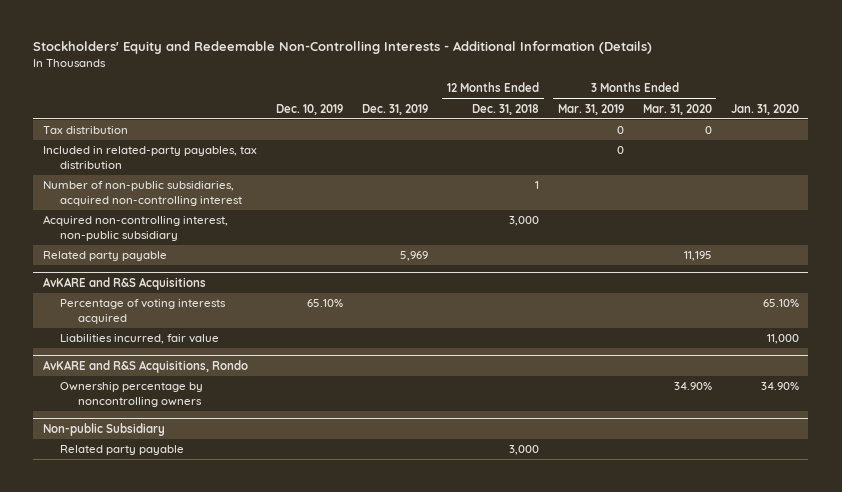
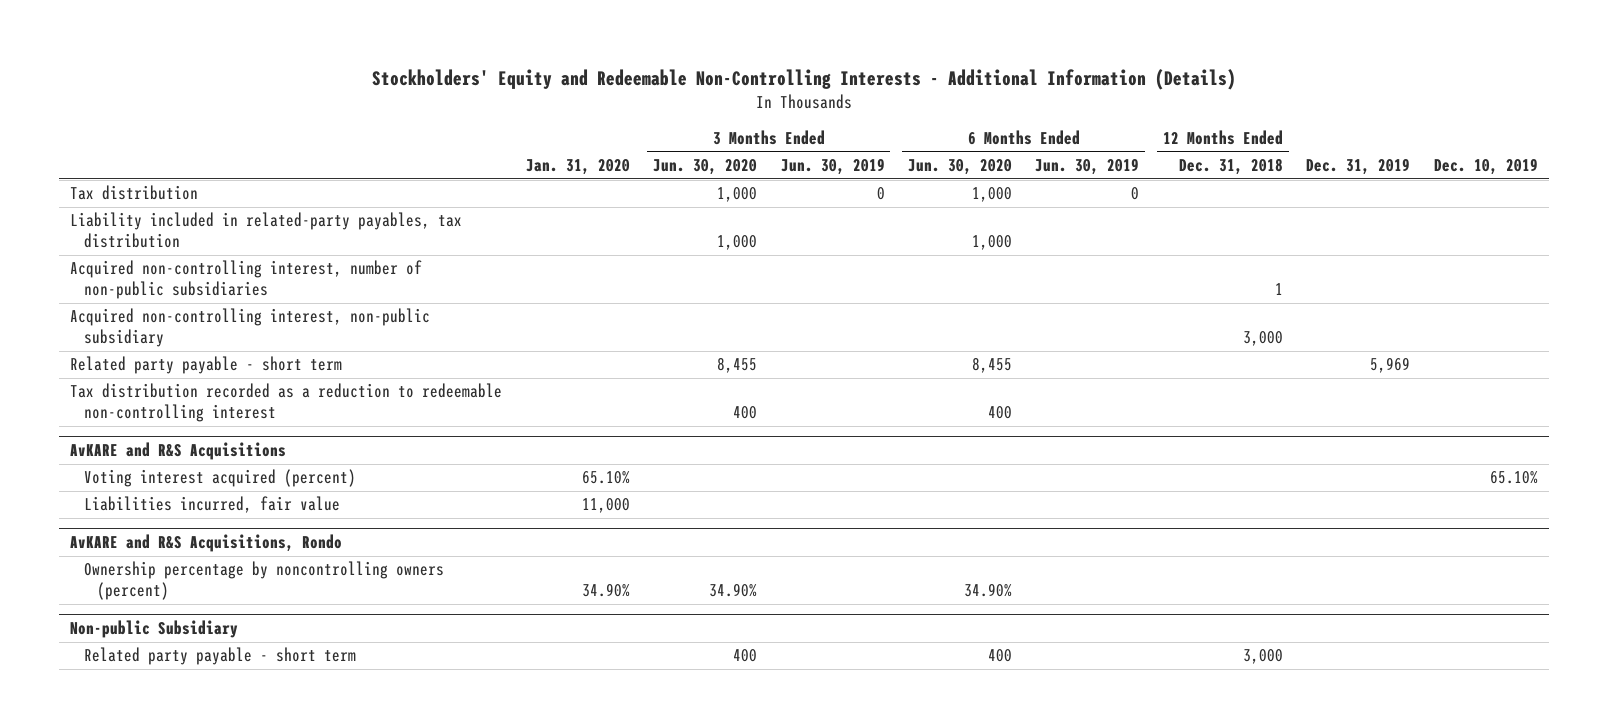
- | Dec. 10, 2019 | Dec. 31, 2019 | 12 Months Ended Dec. 31, 2018 | 3 Months Ended Mar. 31, 2019 | 3 Months Ended Mar. 31, 2020 | Jan. 31, 2020
+ | Jan. 31, 2020 | 3 Months Ended Jun. 30, 2020 | 3 Months Ended Jun. 30, 2019 | 6 Months Ended Jun. 30, 2020 | 6 Months Ended Jun. 30, 2019 | 12 Months Ended Dec. 31, 2018 | Dec. 31, 2019 | Dec. 10, 2019
- Included in related-party payables, tax distribution | | | | 0 | |
- Number of non-public subsidiaries, acquired non-controlling interest | | | 1 | | |
+ Liability included in related-party payables, tax distribution | | 1,000 | | 1,000 | | | |
+ Acquired non-controlling interest, number of non-public subsidiaries | | | | | | 1 | |
- Related party payable | | 5,969 | | | 11,195 |
+ Related party payable - short term | | 8,455 | | 8,455 | | | 5,969 |
+ Tax distribution recorded as a reduction to redeemable non-controlling interest | | 400 | | 400 | | | |
@ AvKARE and R&S Acquisitions
- Percentage of voting interests acquired | 65.10% | | | | | 65.10%
+ Voting interest acquired (percent) | 65.10% | | | | | | | 65.10%
@ AvKARE and R&S Acquisitions, Rondo
- Ownership percentage by noncontrolling owners | | | | | 34.90% | 34.90%
+ Ownership percentage by noncontrolling owners (percent) | 34.90% | 34.90% | | 34.90% | | | |
@ Non-public Subsidiary
- Related party payable | | | 3,000 | | |
+ Related party payable - short term | | 400 | | 400 | | 3,000 | |

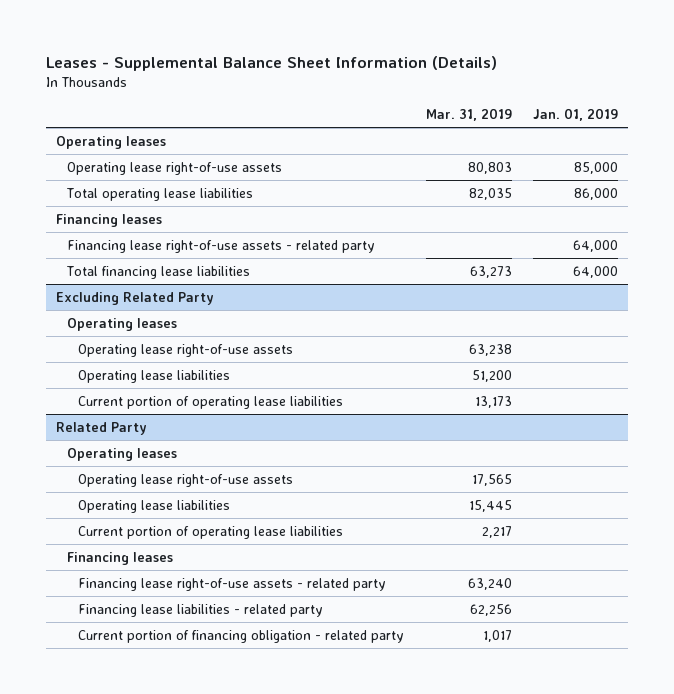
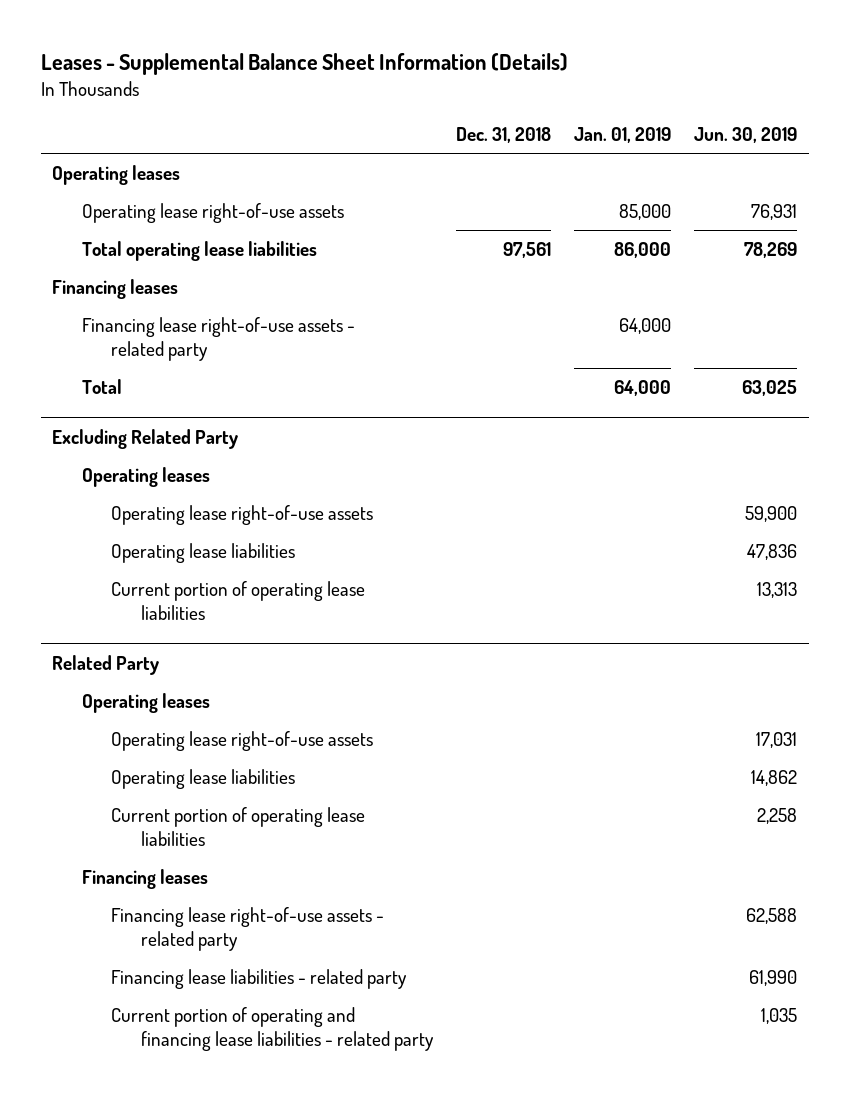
- | Mar. 31, 2019 | Jan. 01, 2019
+ | Dec. 31, 2018 | Jan. 01, 2019 | Jun. 30, 2019
- Total financing lease liabilities | 63,273 | 64,000
+ Total | | 64,000 | 63,025
@ Related Party
- Current portion of financing obligation - related party | 1,017 |
+ Current portion of operating and financing lease liabilities - related party | | | 1,035

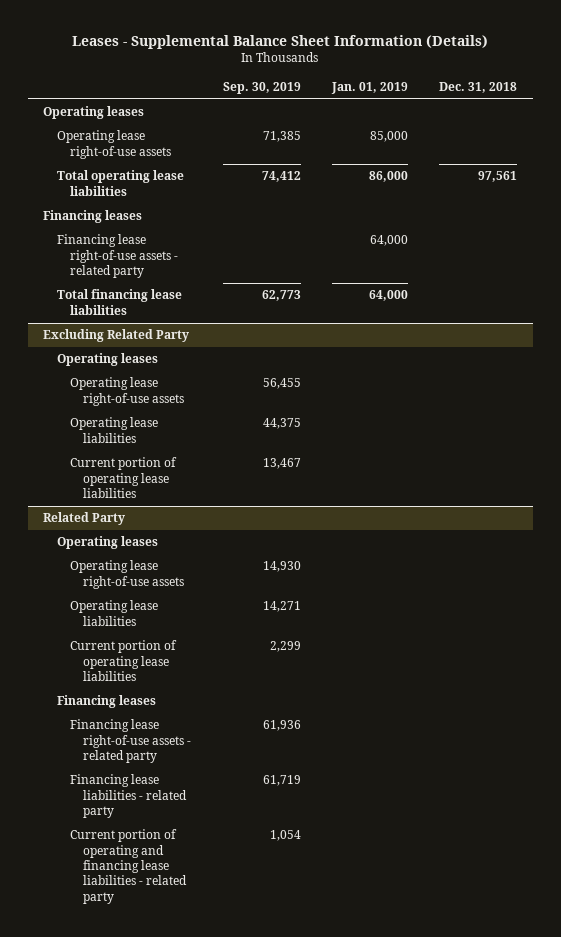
- | Dec. 31, 2018 | Jan. 01, 2019 | Jun. 30, 2019
+ | Sep. 30, 2019 | Jan. 01, 2019 | Dec. 31, 2018
- Total | | 64,000 | 63,025
+ Total financing lease liabilities | 62,773 | 64,000 |

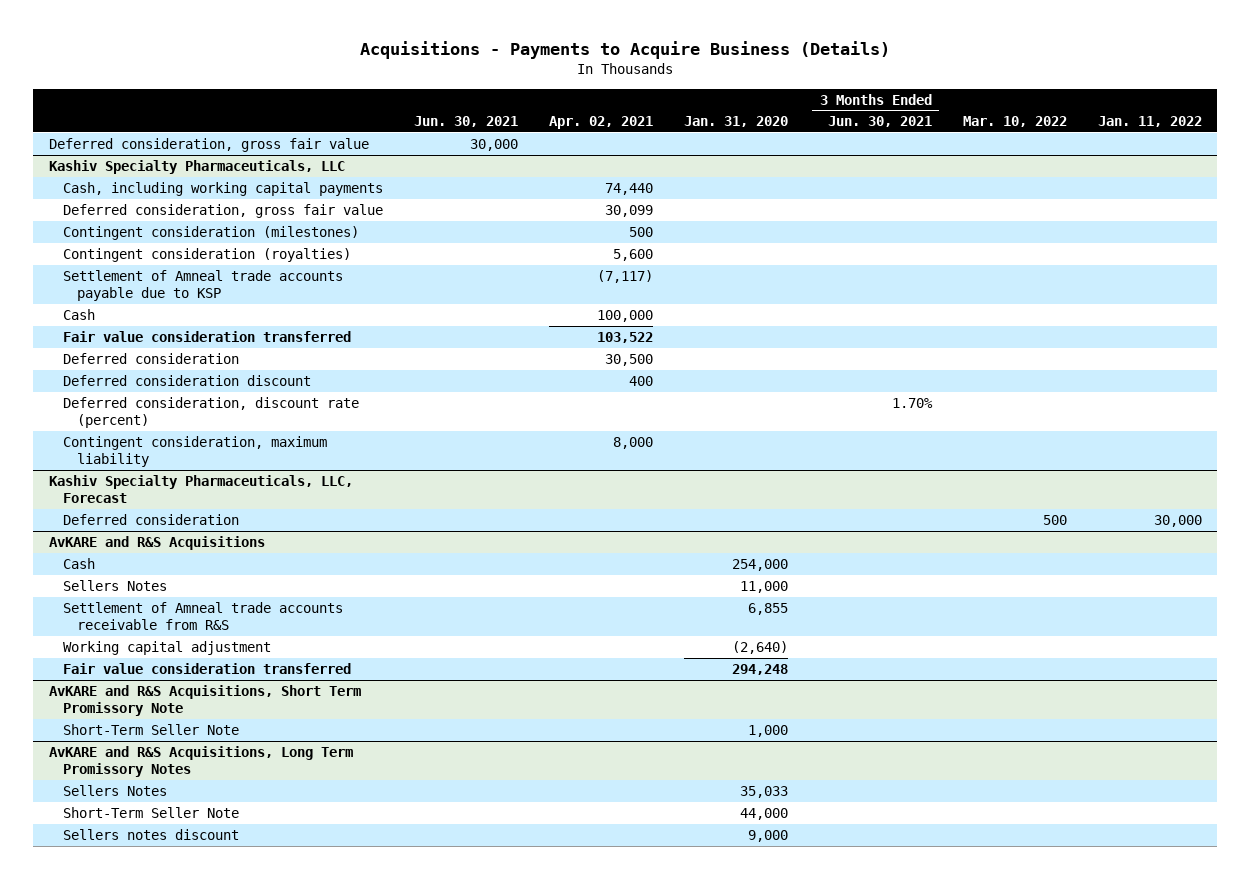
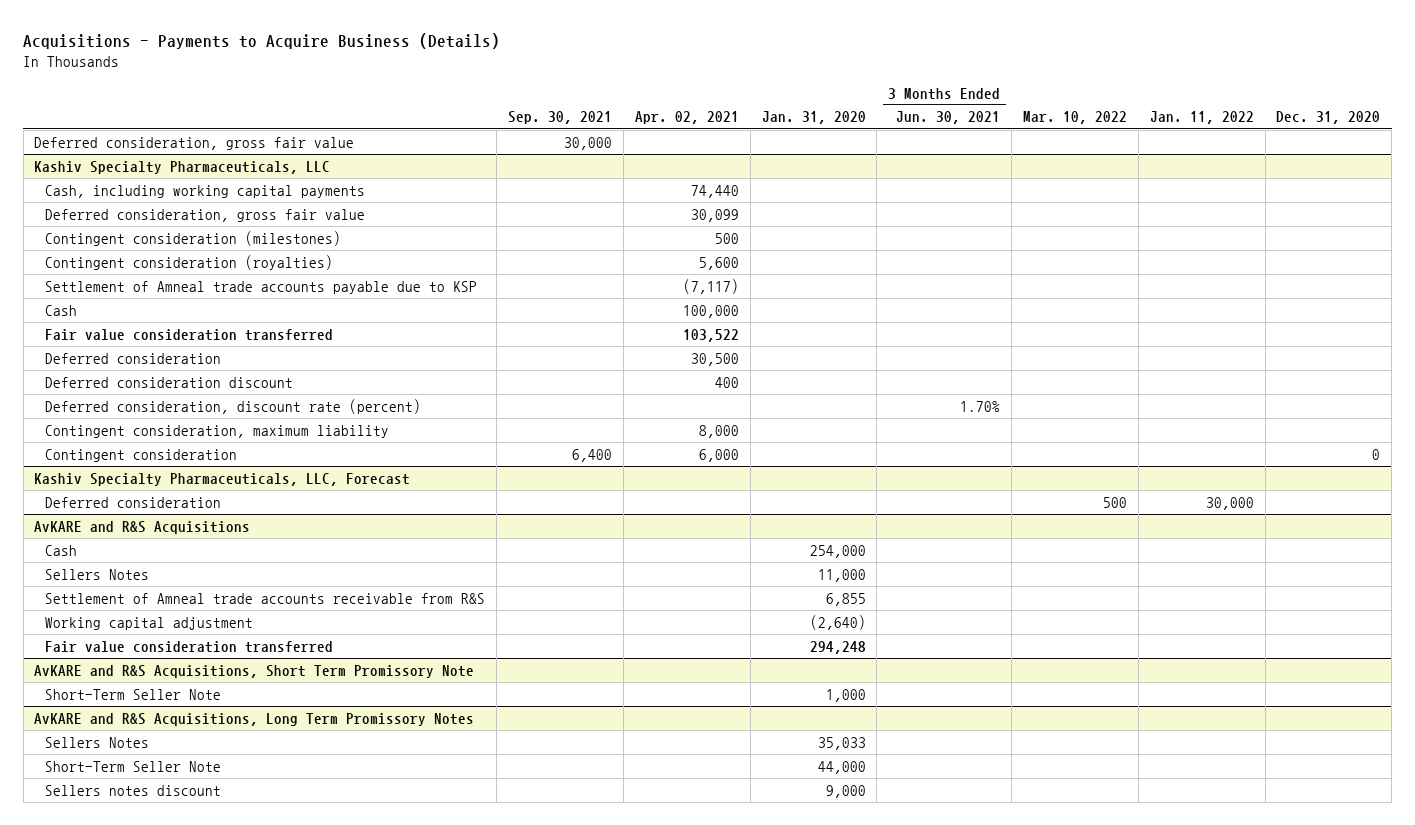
- | Jun. 30, 2021 | Apr. 02, 2021 | Jan. 31, 2020 | 3 Months Ended Jun. 30, 2021 | Mar. 10, 2022 | Jan. 11, 2022
+ | Sep. 30, 2021 | Apr. 02, 2021 | Jan. 31, 2020 | 3 Months Ended Jun. 30, 2021 | Mar. 10, 2022 | Jan. 11, 2022 | Dec. 31, 2020
@ Kashiv Specialty Pharmaceuticals, LLC
+ Contingent consideration | 6,400 | 6,000 | | | | | 0

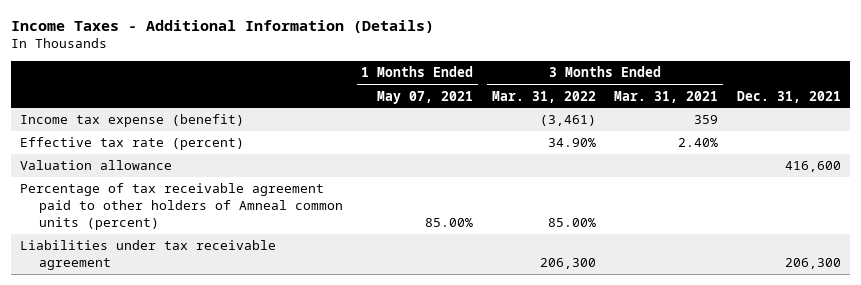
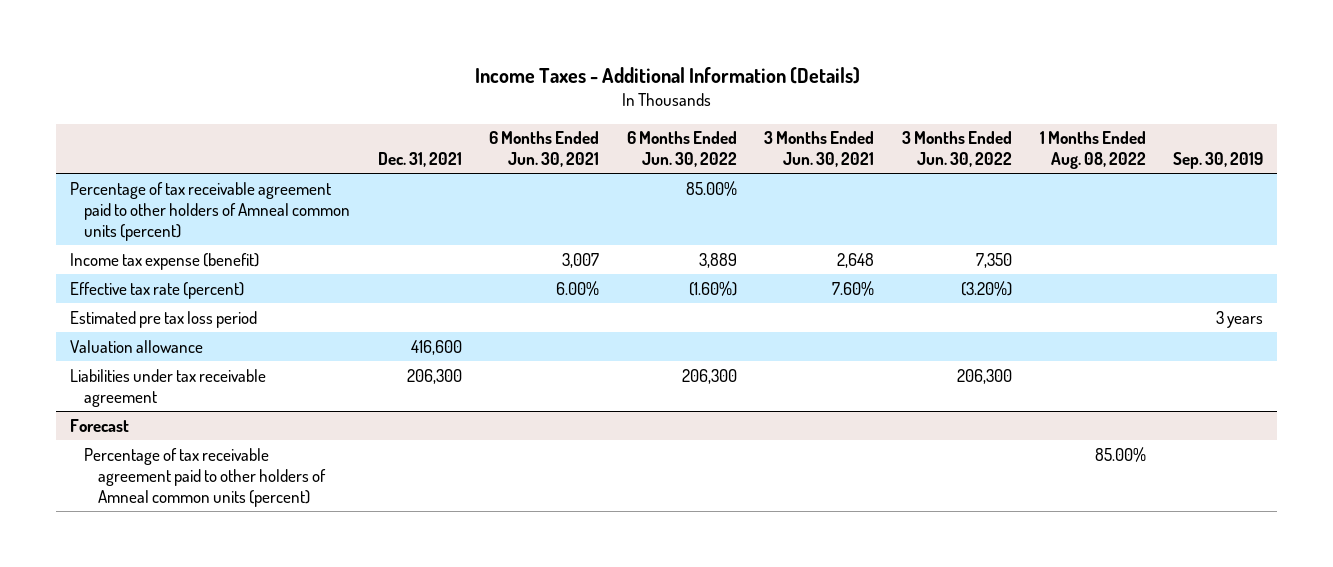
- | 1 Months Ended May 07, 2021 | 3 Months Ended Mar. 31, 2022 | 3 Months Ended Mar. 31, 2021 | Dec. 31, 2021
+ | Dec. 31, 2021 | 6 Months Ended Jun. 30, 2021 | 6 Months Ended Jun. 30, 2022 | 3 Months Ended Jun. 30, 2021 | 3 Months Ended Jun. 30, 2022 | 1 Months Ended Aug. 08, 2022 | Sep. 30, 2019
moved up: Percentage of tax receivable agreement paid to other holders of Amneal common units (percent) | | | 85.00% | | | |
+ Estimated pre tax loss period | | | | | | | 3 years
+ Forecast
+ Percentage of tax receivable agreement paid to other holders of Amneal common units (percent) | | | | | | 85.00% |

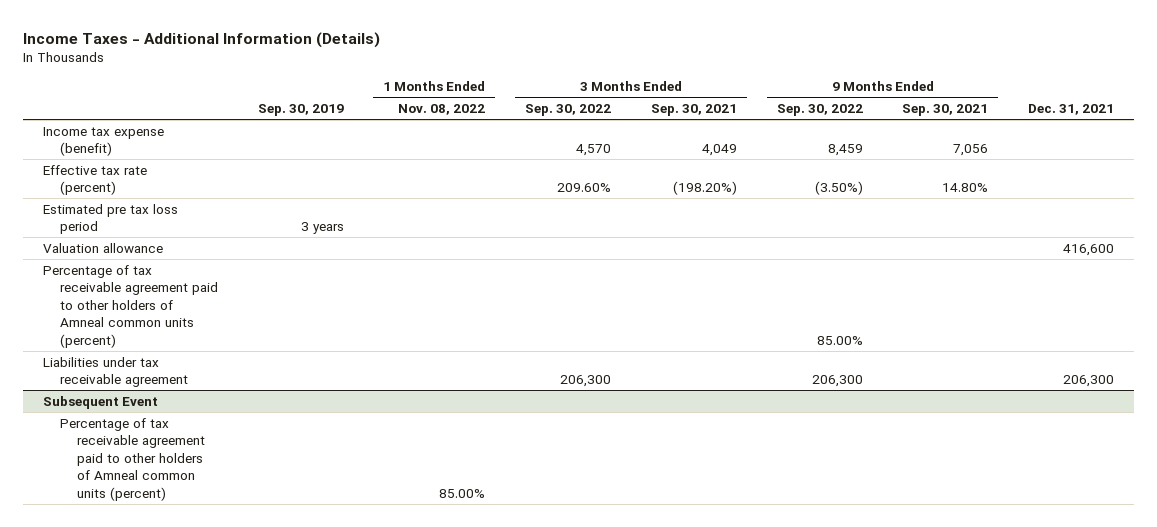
- | Dec. 31, 2021 | 6 Months Ended Jun. 30, 2021 | 6 Months Ended Jun. 30, 2022 | 3 Months Ended Jun. 30, 2021 | 3 Months Ended Jun. 30, 2022 | 1 Months Ended Aug. 08, 2022 | Sep. 30, 2019
+ | Sep. 30, 2019 | 1 Months Ended Nov. 08, 2022 | 3 Months Ended Sep. 30, 2022 | 3 Months Ended Sep. 30, 2021 | 9 Months Ended Sep. 30, 2022 | 9 Months Ended Sep. 30, 2021 | Dec. 31, 2021
moved down: Percentage of tax receivable agreement paid to other holders of Amneal common units (percent) | | | | | 85.00% | |
- Forecast
- Percentage of tax receivable agreement paid to other holders of Amneal common units (percent) | | | | | | 85.00% |
+ Subsequent Event
+ Percentage of tax receivable agreement paid to other holders of Amneal common units (percent) | | 85.00% | | | | |

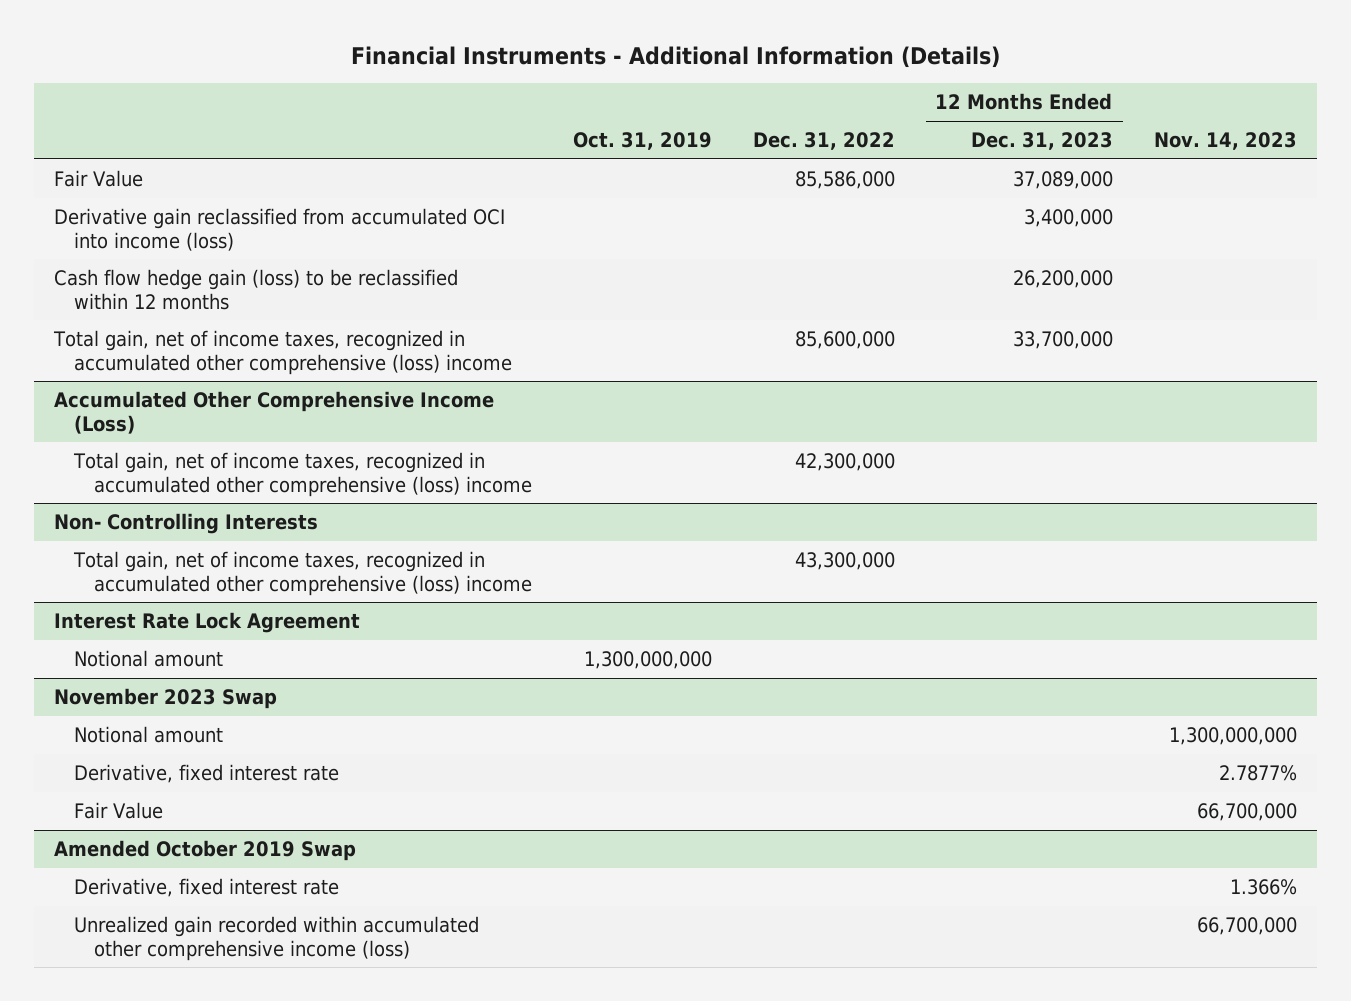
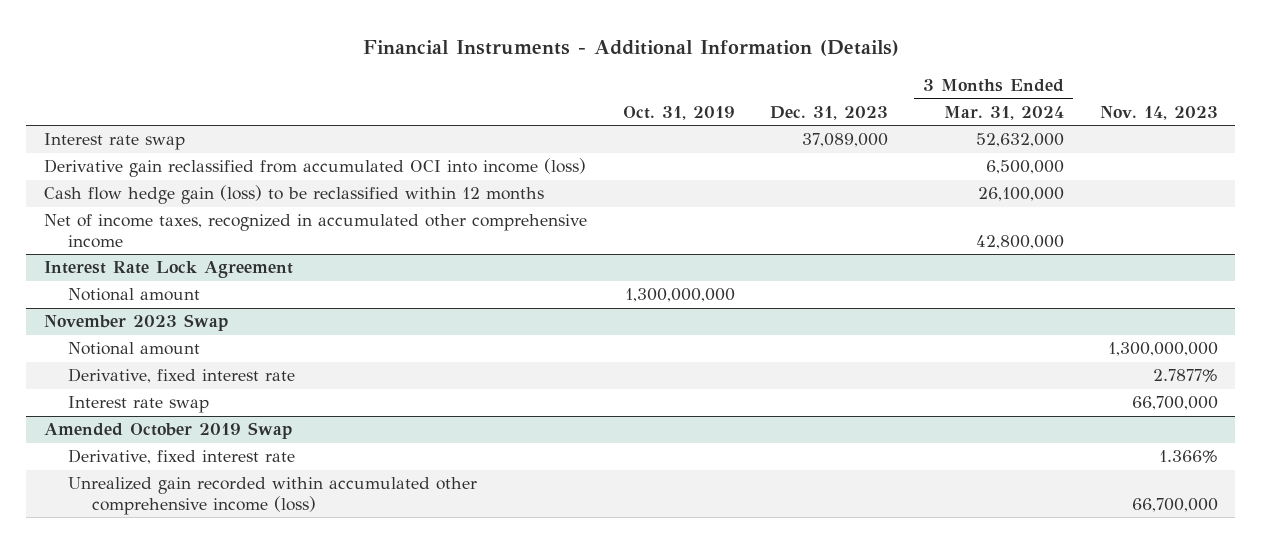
- | Oct. 31, 2019 | Dec. 31, 2022 | 12 Months Ended Dec. 31, 2023 | Nov. 14, 2023
+ | Oct. 31, 2019 | Dec. 31, 2023 | 3 Months Ended Mar. 31, 2024 | Nov. 14, 2023
- Fair Value | | 85,586,000 | 37,089,000 |
+ Interest rate swap | | 37,089,000 | 52,632,000 |
- Total gain, net of income taxes, recognized in accumulated other comprehensive (loss) income | | 85,600,000 | 33,700,000 |
- Accumulated Other Comprehensive Income (Loss)
- Total gain, net of income taxes, recognized in accumulated other comprehensive (loss) income | | 42,300,000 | |
- Non- Controlling Interests
- Total gain, net of income taxes, recognized in accumulated other comprehensive (loss) income | | 43,300,000 | |
+ Net of income taxes, recognized in accumulated other comprehensive income | | | 42,800,000 |
@ November 2023 Swap
- Fair Value | | | | 66,700,000
+ Interest rate swap | | | | 66,700,000

